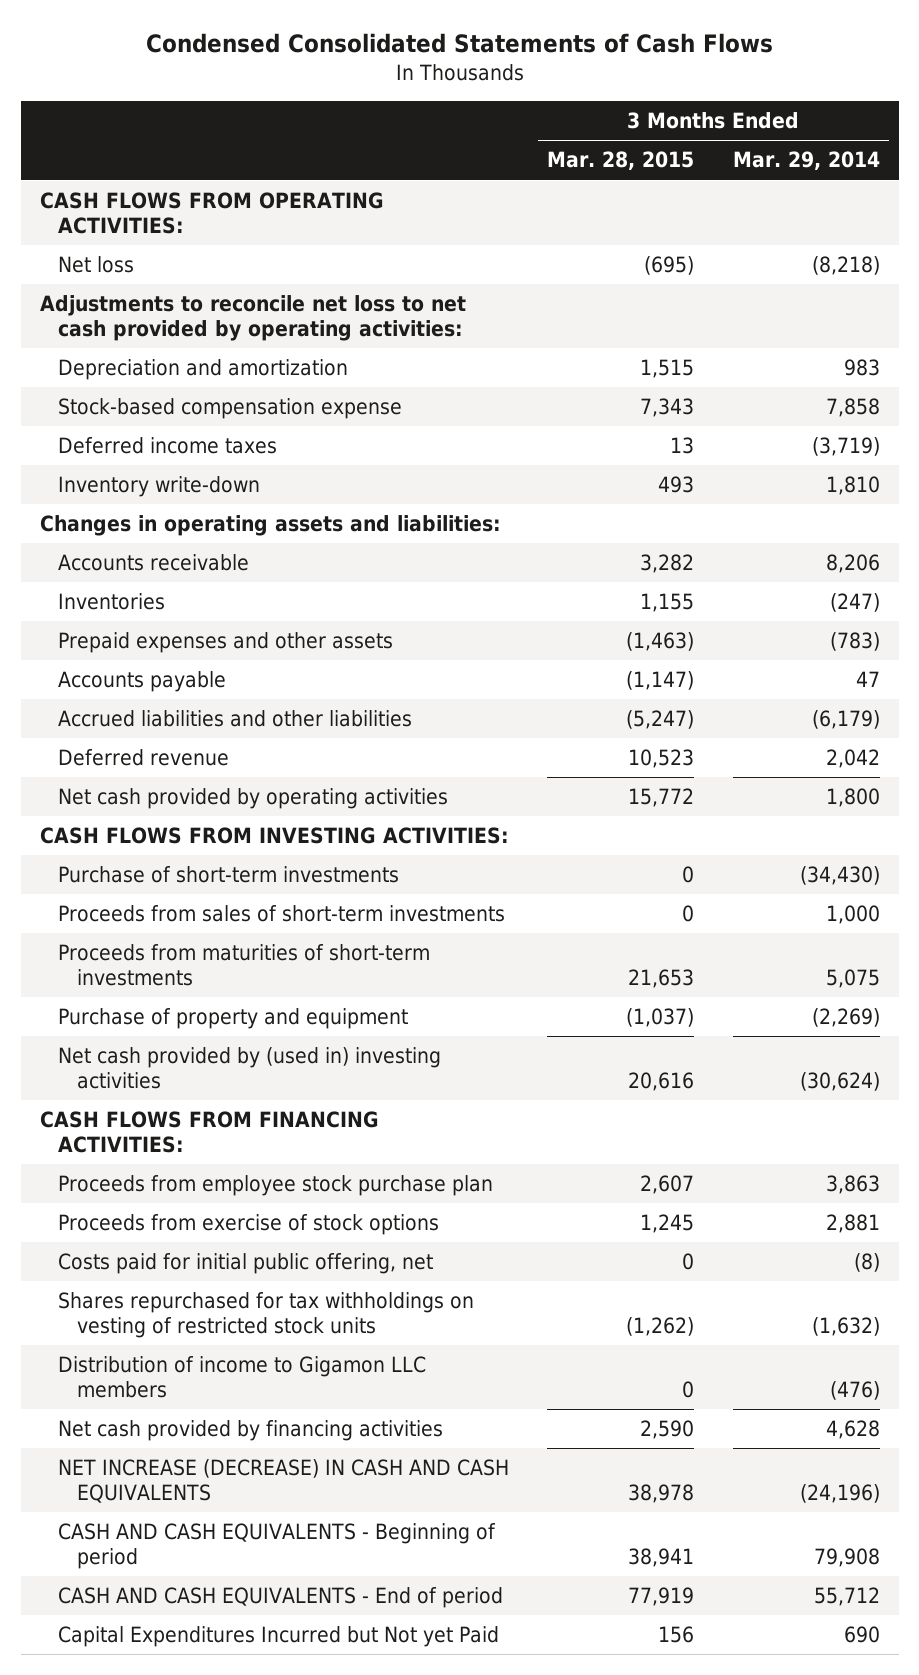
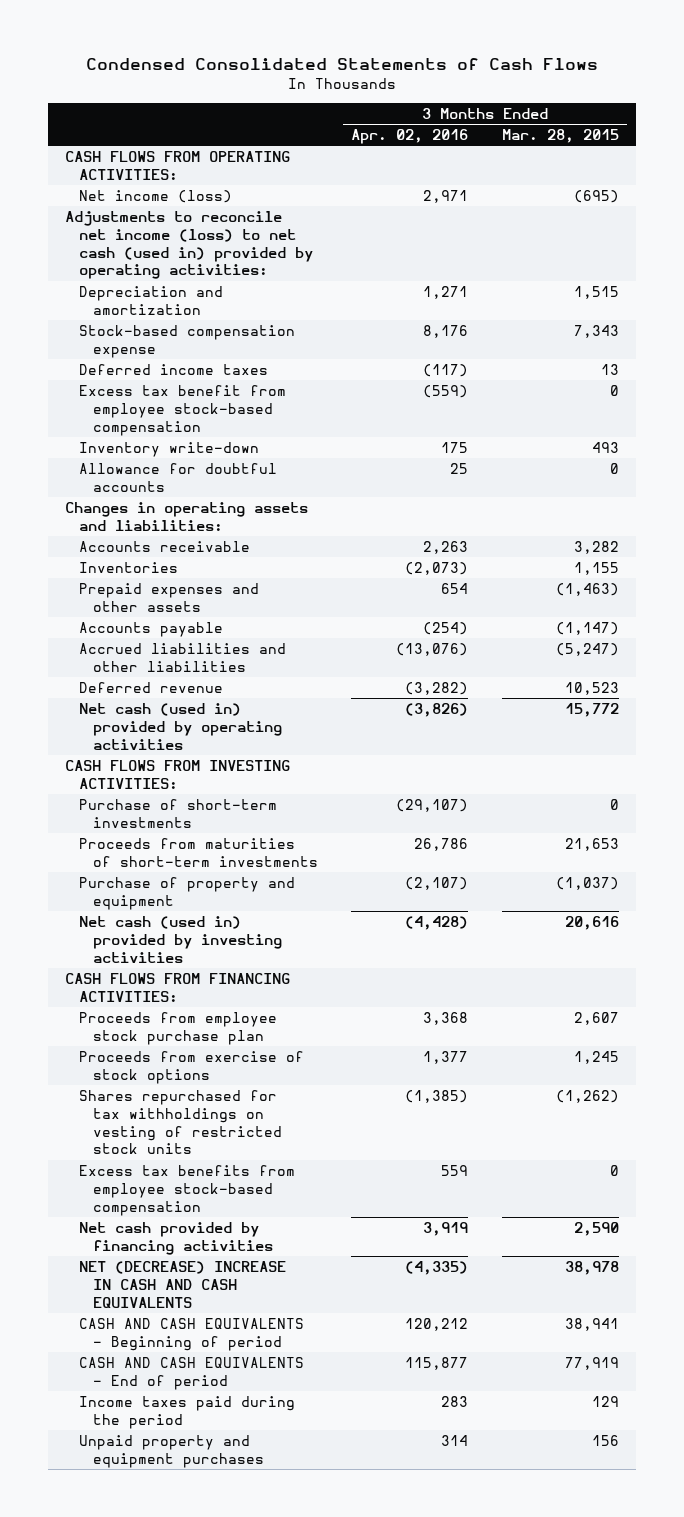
- | 3 Months Ended Mar. 28, 2015 | 3 Months Ended Mar. 29, 2014
+ | 3 Months Ended Apr. 02, 2016 | 3 Months Ended Mar. 28, 2015
- Net loss | (695) | (8,218)
- Adjustments to reconcile net loss to net cash provided by operating activities:
+ Net income (loss) | 2,971 | (695)
+ Adjustments to reconcile net income (loss) to net cash (used in) provided by operating activities:
+ Excess tax benefit from employee stock-based compensation | (559) | 0
+ Allowance for doubtful accounts | 25 | 0
- Net cash provided by operating activities | 15,772 | 1,800
+ Net cash (used in) provided by operating activities | (3,826) | 15,772
- Proceeds from sales of short-term investments | 0 | 1,000
- Net cash provided by (used in) investing activities | 20,616 | (30,624)
+ Net cash (used in) provided by investing activities | (4,428) | 20,616
- Costs paid for initial public offering, net | 0 | (8)
- Distribution of income to Gigamon LLC members | 0 | (476)
+ Excess tax benefits from employee stock-based compensation | 559 | 0
- NET INCREASE (DECREASE) IN CASH AND CASH EQUIVALENTS | 38,978 | (24,196)
+ NET (DECREASE) INCREASE IN CASH AND CASH EQUIVALENTS | (4,335) | 38,978
- Capital Expenditures Incurred but Not yet Paid | 156 | 690
+ Income taxes paid during the period | 283 | 129
+ Unpaid property and equipment purchases | 314 | 156

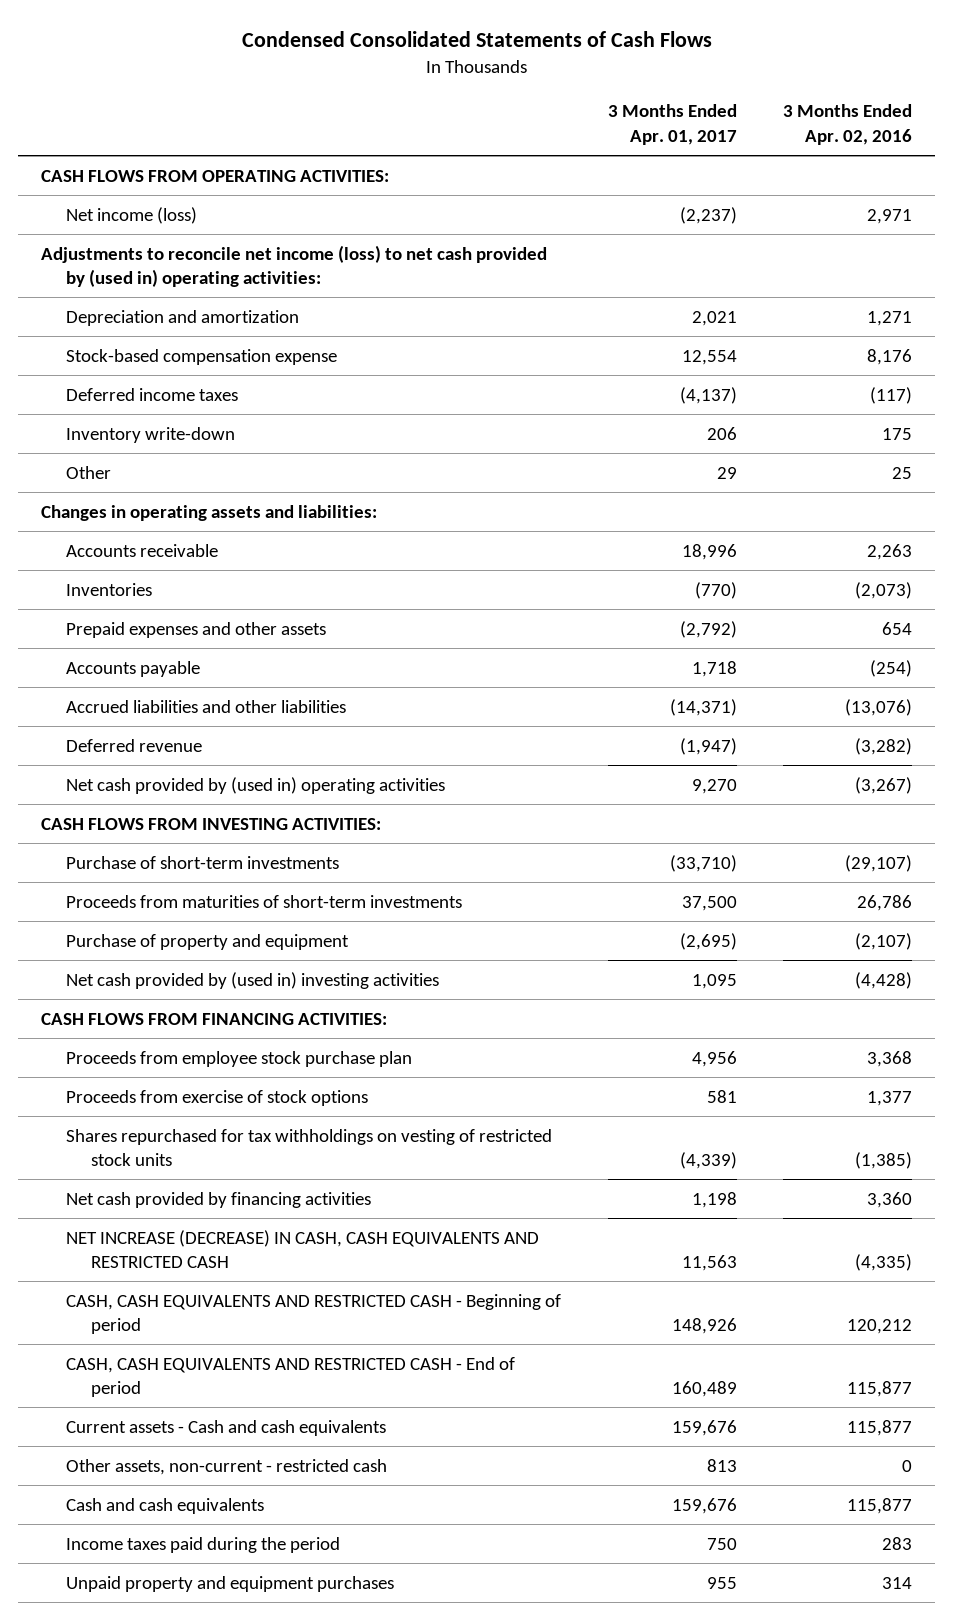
- | 3 Months Ended Apr. 02, 2016 | 3 Months Ended Mar. 28, 2015
+ | 3 Months Ended Apr. 01, 2017 | 3 Months Ended Apr. 02, 2016
- Adjustments to reconcile net income (loss) to net cash (used in) provided by operating activities:
+ Adjustments to reconcile net income (loss) to net cash provided by (used in) operating activities:
- Excess tax benefit from employee stock-based compensation | (559) | 0
- Allowance for doubtful accounts | 25 | 0
+ Other | 29 | 25
- Net cash (used in) provided by operating activities | (3,826) | 15,772
+ Net cash provided by (used in) operating activities | 9,270 | (3,267)
- Net cash (used in) provided by investing activities | (4,428) | 20,616
+ Net cash provided by (used in) investing activities | 1,095 | (4,428)
- Excess tax benefits from employee stock-based compensation | 559 | 0
- Net cash provided by financing activities | 3,919 | 2,590
- NET (DECREASE) INCREASE IN CASH AND CASH EQUIVALENTS | (4,335) | 38,978
- CASH AND CASH EQUIVALENTS - Beginning of period | 120,212 | 38,941
- CASH AND CASH EQUIVALENTS - End of period | 115,877 | 77,919
+ Net cash provided by financing activities | 1,198 | 3,360
+ NET INCREASE (DECREASE) IN CASH, CASH EQUIVALENTS AND RESTRICTED CASH | 11,563 | (4,335)
+ CASH, CASH EQUIVALENTS AND RESTRICTED CASH - Beginning of period | 148,926 | 120,212
+ CASH, CASH EQUIVALENTS AND RESTRICTED CASH - End of period | 160,489 | 115,877
+ Current assets - Cash and cash equivalents | 159,676 | 115,877
+ Other assets, non-current - restricted cash | 813 | 0
+ Cash and cash equivalents | 159,676 | 115,877

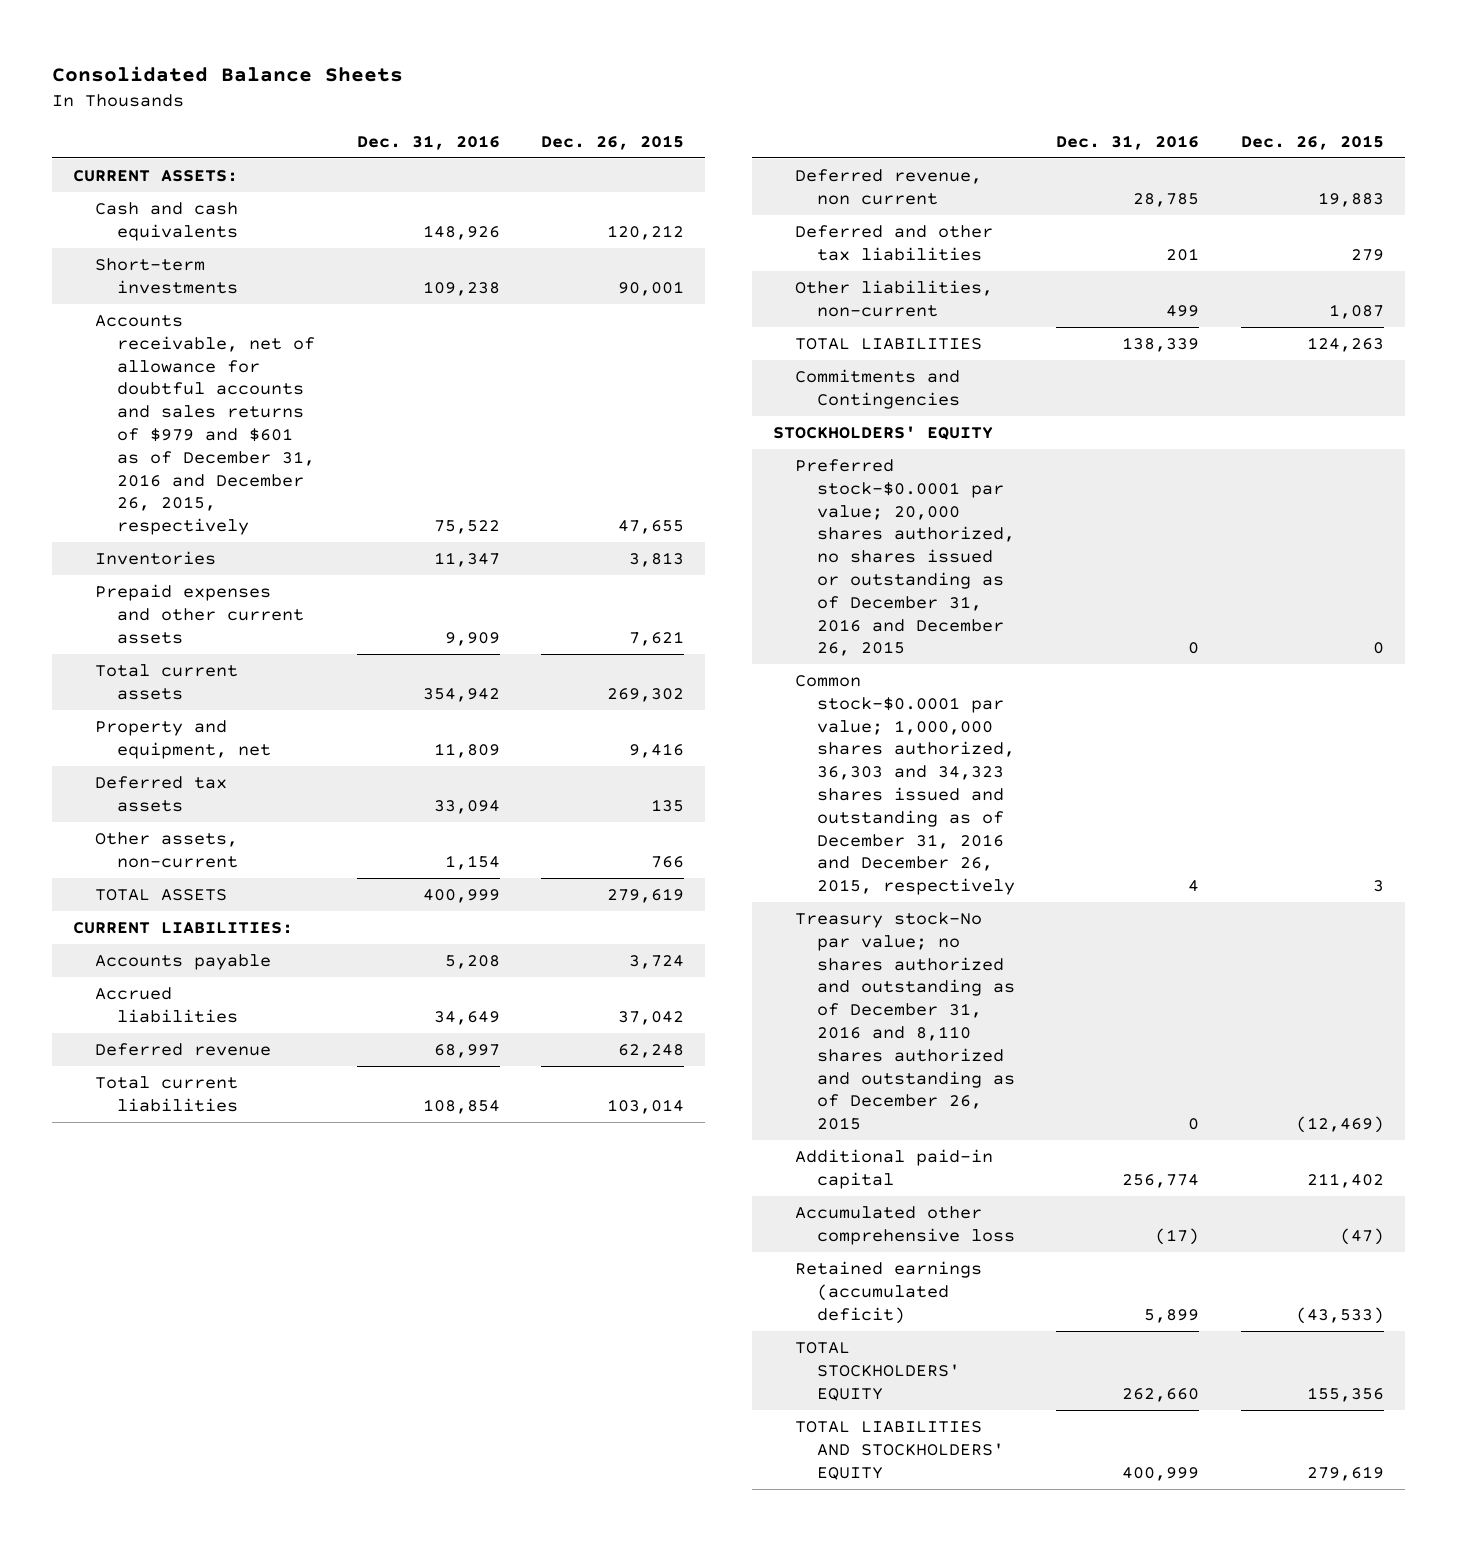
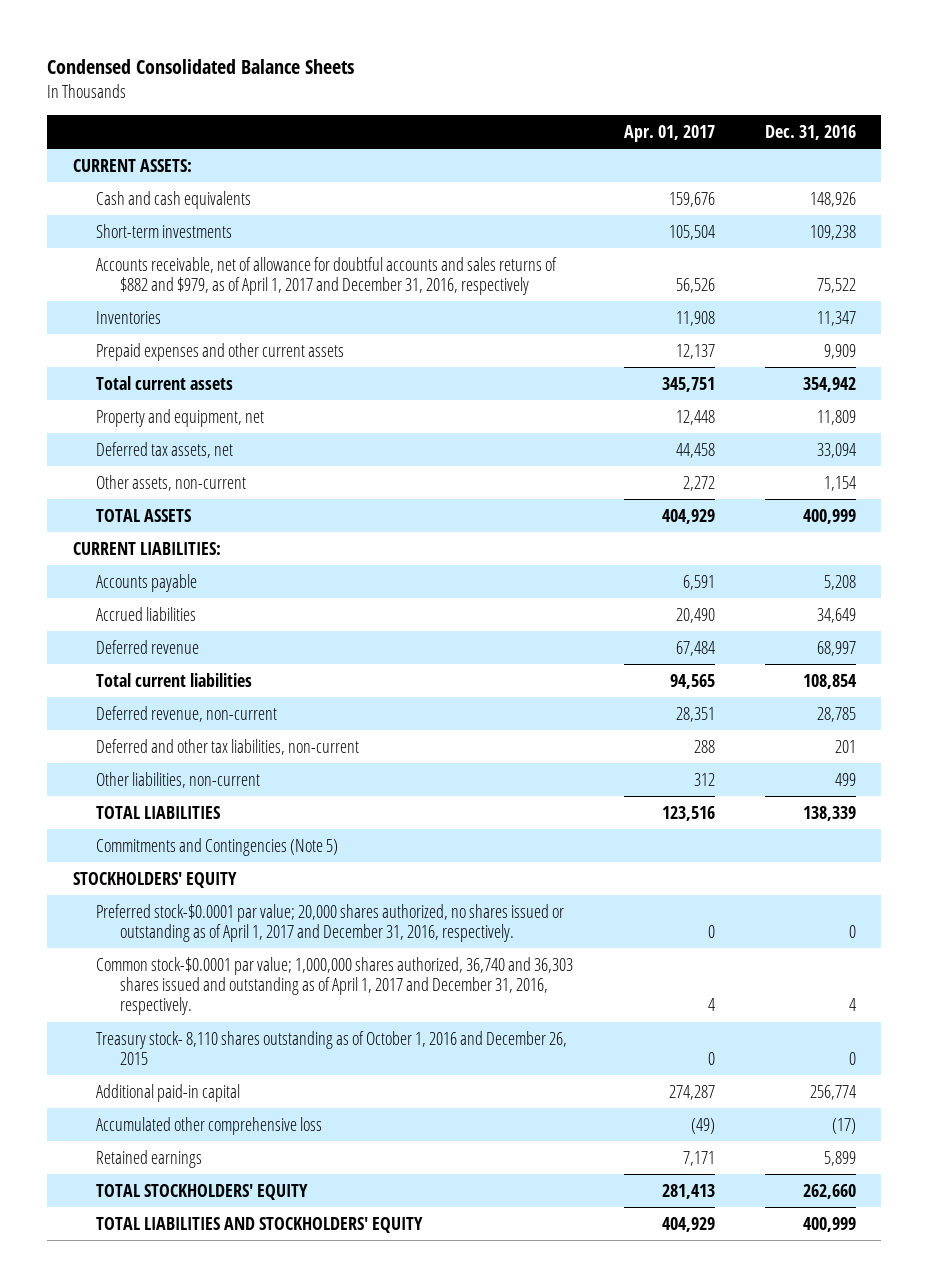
- Consolidated Balance Sheets
+ Condensed Consolidated Balance Sheets
- | Dec. 31, 2016 | Dec. 26, 2015
+ | Apr. 01, 2017 | Dec. 31, 2016
- Accounts receivable, net of allowance for doubtful accounts and sales returns of $979 and $601 as of December 31, 2016 and December 26, 2015, respectively | 75,522 | 47,655
+ Accounts receivable, net of allowance for doubtful accounts and sales returns of $882 and $979, as of April 1, 2017 and December 31, 2016, respectively | 56,526 | 75,522
- Deferred tax assets | 33,094 | 135
+ Deferred tax assets, net | 44,458 | 33,094
- Deferred revenue, non current | 28,785 | 19,883
- Deferred and other tax liabilities | 201 | 279
+ Deferred revenue, non-current | 28,351 | 28,785
+ Deferred and other tax liabilities, non-current | 288 | 201
- Commitments and Contingencies
+ Commitments and Contingencies (Note 5)
- Preferred stock-$0.0001 par value; 20,000 shares authorized, no shares issued or outstanding as of December 31, 2016 and December 26, 2015 | 0 | 0
- Common stock-$0.0001 par value; 1,000,000 shares authorized, 36,303 and 34,323 shares issued and outstanding as of December 31, 2016 and December 26, 2015, respectively | 4 | 3
- Treasury stock-No par value; no shares authorized and outstanding as of December 31, 2016 and 8,110 shares authorized and outstanding as of December 26, 2015 | 0 | (12,469)
+ Preferred stock-$0.0001 par value; 20,000 shares authorized, no shares issued or outstanding as of April 1, 2017 and December 31, 2016, respectively. | 0 | 0
+ Common stock-$0.0001 par value; 1,000,000 shares authorized, 36,740 and 36,303 shares issued and outstanding as of April 1, 2017 and December 31, 2016, respectively. | 4 | 4
+ Treasury stock- 8,110 shares outstanding as of October 1, 2016 and December 26, 2015 | 0 | 0
- Retained earnings (accumulated deficit) | 5,899 | (43,533)
+ Retained earnings | 7,171 | 5,899

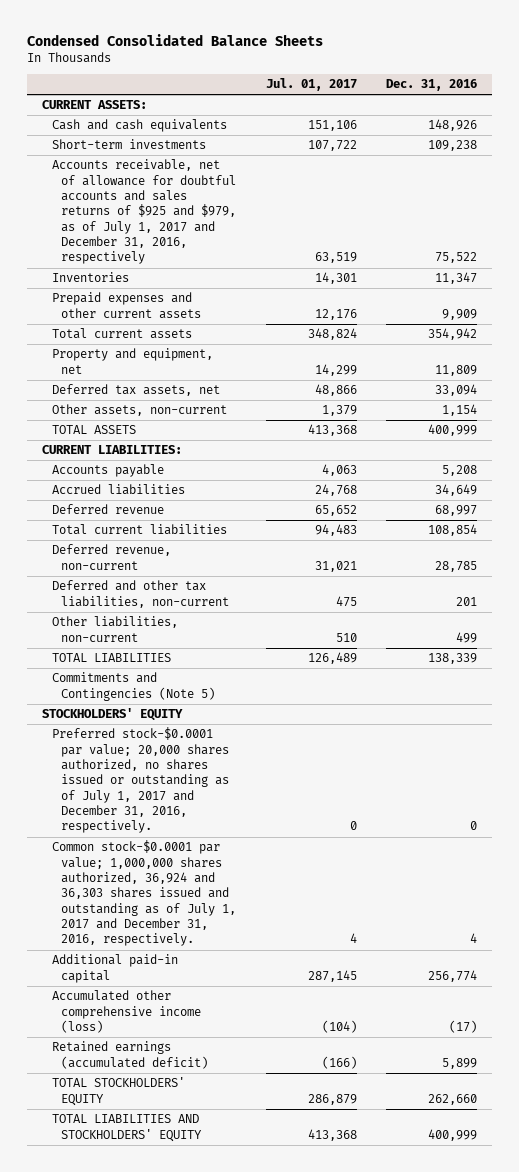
- | Apr. 01, 2017 | Dec. 31, 2016
+ | Jul. 01, 2017 | Dec. 31, 2016
- Accounts receivable, net of allowance for doubtful accounts and sales returns of $882 and $979, as of April 1, 2017 and December 31, 2016, respectively | 56,526 | 75,522
+ Accounts receivable, net of allowance for doubtful accounts and sales returns of $925 and $979, as of July 1, 2017 and December 31, 2016, respectively | 63,519 | 75,522
- Preferred stock-$0.0001 par value; 20,000 shares authorized, no shares issued or outstanding as of April 1, 2017 and December 31, 2016, respectively. | 0 | 0
- Common stock-$0.0001 par value; 1,000,000 shares authorized, 36,740 and 36,303 shares issued and outstanding as of April 1, 2017 and December 31, 2016, respectively. | 4 | 4
- Treasury stock- 8,110 shares outstanding as of October 1, 2016 and December 26, 2015 | 0 | 0
+ Preferred stock-$0.0001 par value; 20,000 shares authorized, no shares issued or outstanding as of July 1, 2017 and December 31, 2016, respectively. | 0 | 0
+ Common stock-$0.0001 par value; 1,000,000 shares authorized, 36,924 and 36,303 shares issued and outstanding as of July 1, 2017 and December 31, 2016, respectively. | 4 | 4
- Accumulated other comprehensive loss | (49) | (17)
- Retained earnings | 7,171 | 5,899
+ Accumulated other comprehensive income (loss) | (104) | (17)
+ Retained earnings (accumulated deficit) | (166) | 5,899

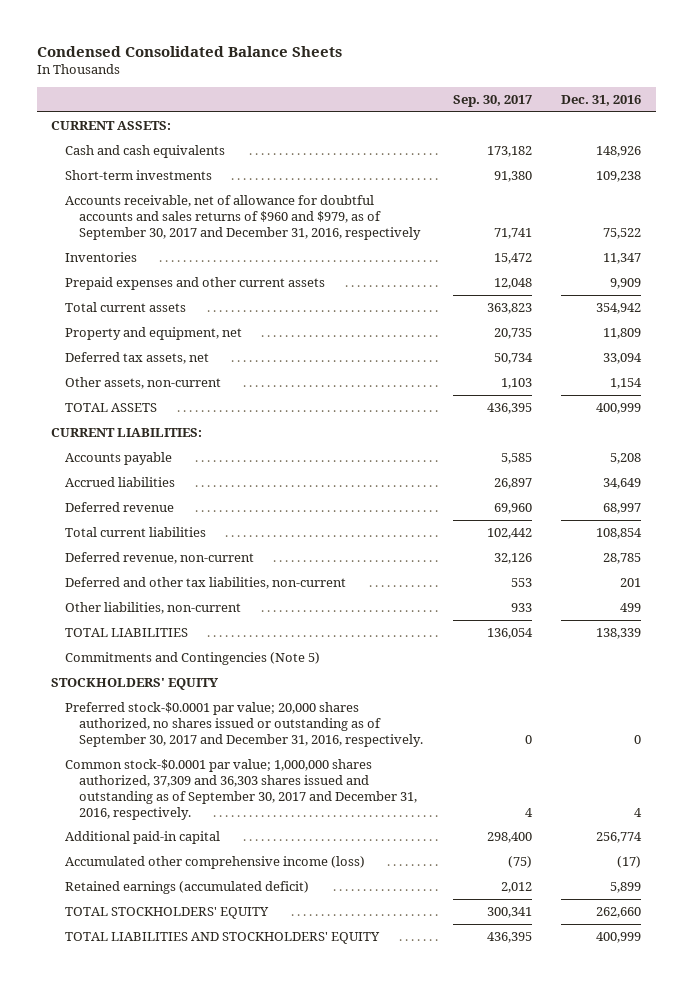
- | Jul. 01, 2017 | Dec. 31, 2016
+ | Sep. 30, 2017 | Dec. 31, 2016
- Accounts receivable, net of allowance for doubtful accounts and sales returns of $925 and $979, as of July 1, 2017 and December 31, 2016, respectively | 63,519 | 75,522
+ Accounts receivable, net of allowance for doubtful accounts and sales returns of $960 and $979, as of September 30, 2017 and December 31, 2016, respectively | 71,741 | 75,522
- Preferred stock-$0.0001 par value; 20,000 shares authorized, no shares issued or outstanding as of July 1, 2017 and December 31, 2016, respectively. | 0 | 0
- Common stock-$0.0001 par value; 1,000,000 shares authorized, 36,924 and 36,303 shares issued and outstanding as of July 1, 2017 and December 31, 2016, respectively. | 4 | 4
+ Preferred stock-$0.0001 par value; 20,000 shares authorized, no shares issued or outstanding as of September 30, 2017 and December 31, 2016, respectively. | 0 | 0
+ Common stock-$0.0001 par value; 1,000,000 shares authorized, 37,309 and 36,303 shares issued and outstanding as of September 30, 2017 and December 31, 2016, respectively. | 4 | 4

